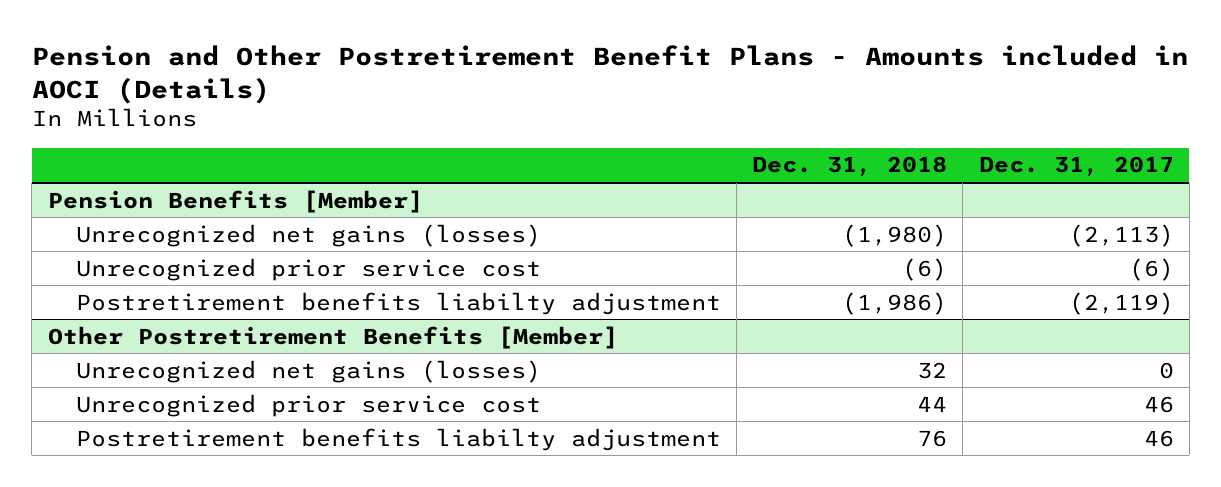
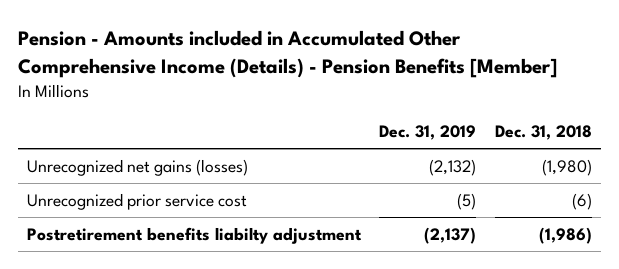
- Pension and Other Postretirement Benefit Plans - Amounts included in AOCI (Details)
+ Pension - Amounts included in Accumulated Other Comprehensive Income (Details) - Pension Benefits [Member]
- | Dec. 31, 2018 | Dec. 31, 2017
+ | Dec. 31, 2019 | Dec. 31, 2018
- Pension Benefits [Member]
- Other Postretirement Benefits [Member]
- Unrecognized net gains (losses) | 32 | 0
- Unrecognized prior service cost | 44 | 46
- Postretirement benefits liabilty adjustment | 76 | 46

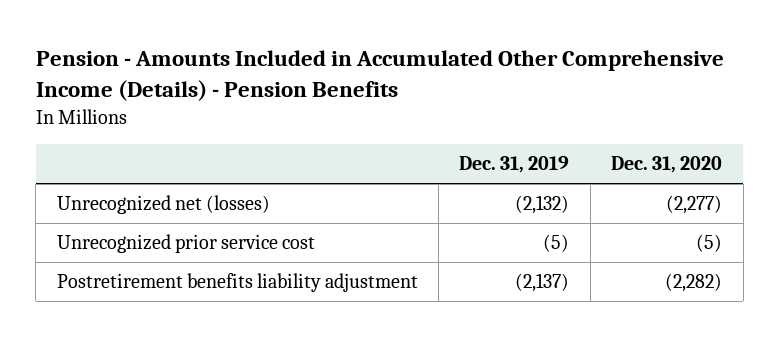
- Pension - Amounts included in Accumulated Other Comprehensive Income (Details) - Pension Benefits [Member]
+ Pension - Amounts Included in Accumulated Other Comprehensive Income (Details) - Pension Benefits
- | Dec. 31, 2019 | Dec. 31, 2018
+ | Dec. 31, 2019 | Dec. 31, 2020
- Unrecognized net gains (losses) | (2,132) | (1,980)
+ Unrecognized net (losses) | (2,132) | (2,277)
- Postretirement benefits liabilty adjustment | (2,137) | (1,986)
+ Postretirement benefits liability adjustment | (2,137) | (2,282)

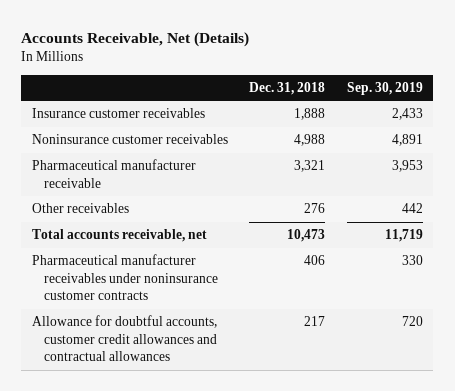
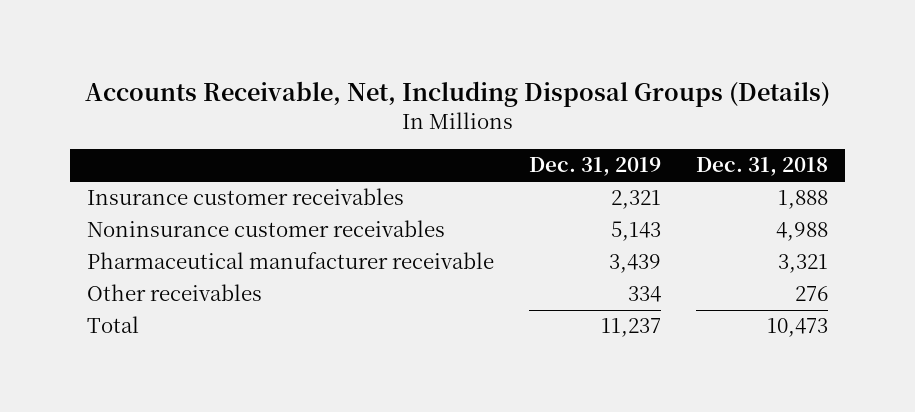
- Accounts Receivable, Net (Details)
+ Accounts Receivable, Net, Including Disposal Groups (Details)
- | Dec. 31, 2018 | Sep. 30, 2019
+ | Dec. 31, 2019 | Dec. 31, 2018
- Total accounts receivable, net | 10,473 | 11,719
- Pharmaceutical manufacturer receivables under noninsurance customer contracts | 406 | 330
- Allowance for doubtful accounts, customer credit allowances and contractual allowances | 217 | 720
+ Total | 11,237 | 10,473

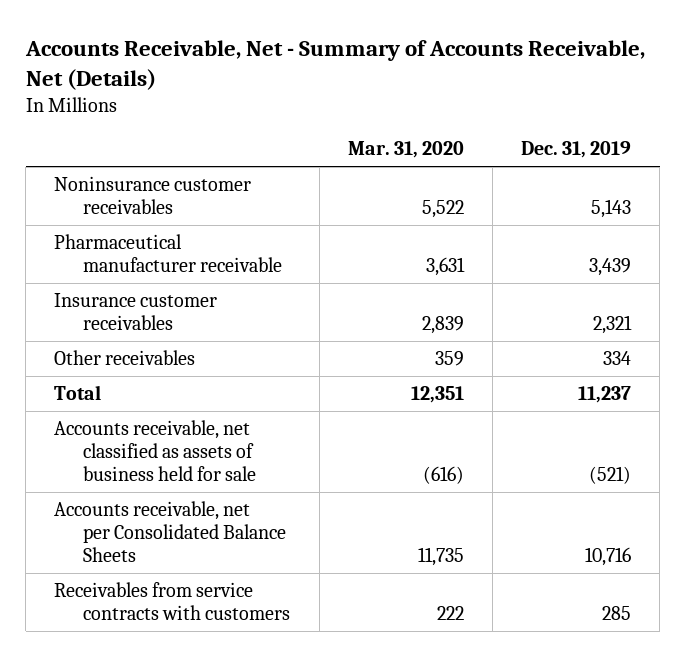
- Accounts Receivable, Net, Including Disposal Groups (Details)
+ Accounts Receivable, Net - Summary of Accounts Receivable, Net (Details)
- | Dec. 31, 2019 | Dec. 31, 2018
+ | Mar. 31, 2020 | Dec. 31, 2019
moved down: Insurance customer receivables | 2,839 | 2,321
+ Accounts receivable, net classified as assets of business held for sale | (616) | (521)
+ Accounts receivable, net per Consolidated Balance Sheets | 11,735 | 10,716
+ Receivables from service contracts with customers | 222 | 285

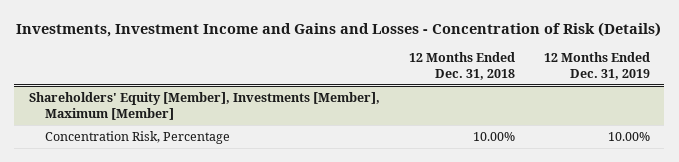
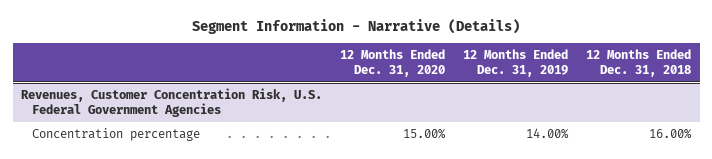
- Investments, Investment Income and Gains and Losses - Concentration of Risk (Details)
+ Segment Information - Narrative (Details)
- | 12 Months Ended Dec. 31, 2018 | 12 Months Ended Dec. 31, 2019
+ | 12 Months Ended Dec. 31, 2020 | 12 Months Ended Dec. 31, 2019 | 12 Months Ended Dec. 31, 2018
- Shareholders' Equity [Member], Investments [Member], Maximum [Member]
- Concentration Risk, Percentage | 10.00% | 10.00%
+ Revenues, Customer Concentration Risk, U.S. Federal Government Agencies
+ Concentration percentage | 15.00% | 14.00% | 16.00%

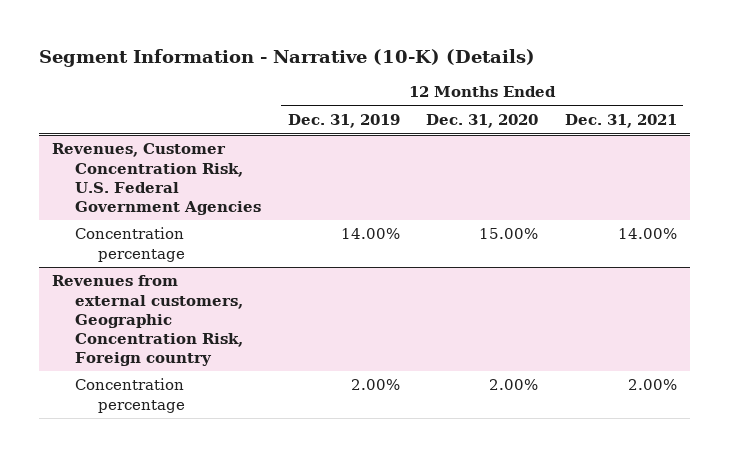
- Segment Information - Narrative (Details)
+ Segment Information - Narrative (10-K) (Details)
- | 12 Months Ended Dec. 31, 2020 | 12 Months Ended Dec. 31, 2019 | 12 Months Ended Dec. 31, 2018
+ | 12 Months Ended Dec. 31, 2019 | 12 Months Ended Dec. 31, 2020 | 12 Months Ended Dec. 31, 2021
+ Revenues from external customers, Geographic Concentration Risk, Foreign country
+ Concentration percentage | 2.00% | 2.00% | 2.00%

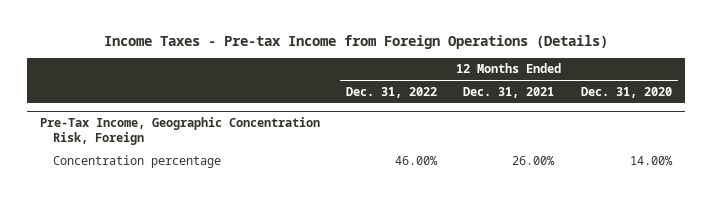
- Segment Information - Narrative (10-K) (Details)
+ Income Taxes - Pre-tax Income from Foreign Operations (Details)
- | 12 Months Ended Dec. 31, 2019 | 12 Months Ended Dec. 31, 2020 | 12 Months Ended Dec. 31, 2021
+ | 12 Months Ended Dec. 31, 2022 | 12 Months Ended Dec. 31, 2021 | 12 Months Ended Dec. 31, 2020
- Revenues, Customer Concentration Risk, U.S. Federal Government Agencies
- Concentration percentage | 14.00% | 15.00% | 14.00%
- Revenues from external customers, Geographic Concentration Risk, Foreign country
- Concentration percentage | 2.00% | 2.00% | 2.00%
+ Pre-Tax Income, Geographic Concentration Risk, Foreign
+ Concentration percentage | 46.00% | 26.00% | 14.00%

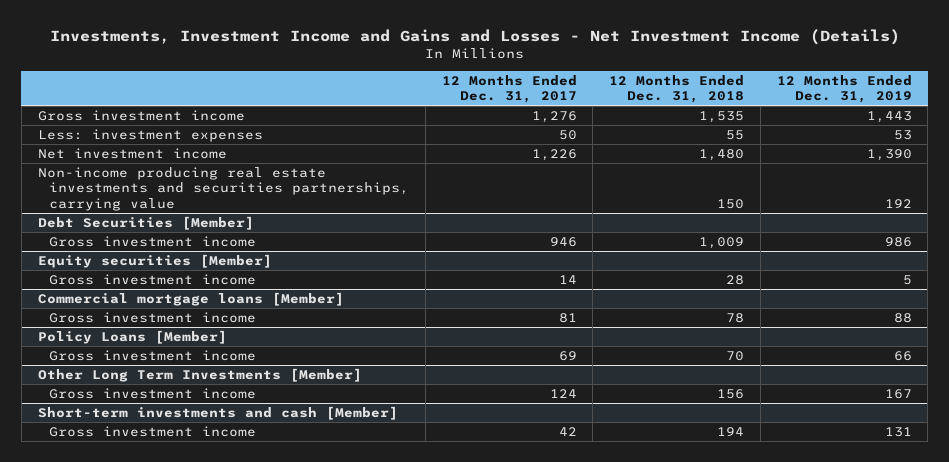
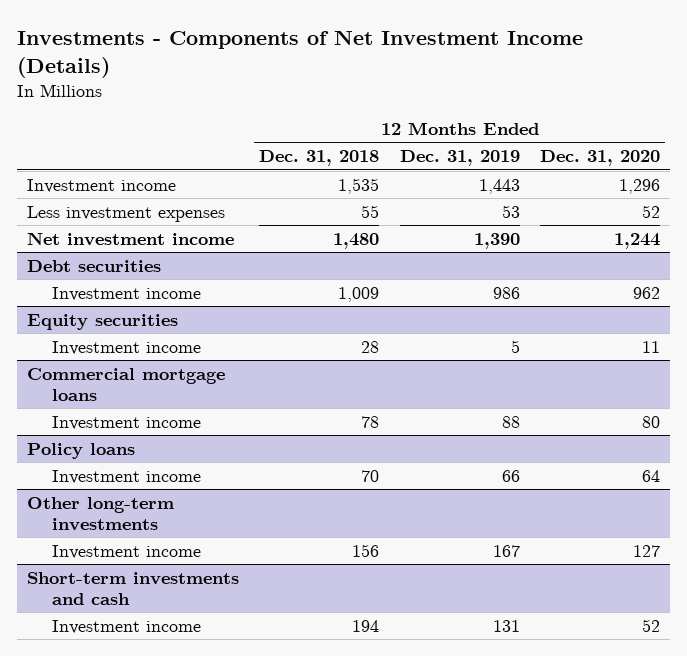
- Investments, Investment Income and Gains and Losses - Net Investment Income (Details)
+ Investments - Components of Net Investment Income (Details)
- | 12 Months Ended Dec. 31, 2017 | 12 Months Ended Dec. 31, 2018 | 12 Months Ended Dec. 31, 2019
+ | 12 Months Ended Dec. 31, 2018 | 12 Months Ended Dec. 31, 2019 | 12 Months Ended Dec. 31, 2020
- Gross investment income | 1,276 | 1,535 | 1,443
- Less: investment expenses | 50 | 55 | 53
+ Investment income | 1,535 | 1,443 | 1,296
+ Less investment expenses | 55 | 53 | 52
- Non-income producing real estate investments and securities partnerships, carrying value | | 150 | 192
- Debt Securities [Member]
- Gross investment income | 946 | 1,009 | 986
- Equity securities [Member]
- Gross investment income | 14 | 28 | 5
- Commercial mortgage loans [Member]
- Gross investment income | 81 | 78 | 88
- Policy Loans [Member]
- Gross investment income | 69 | 70 | 66
- Other Long Term Investments [Member]
- Gross investment income | 124 | 156 | 167
- Short-term investments and cash [Member]
- Gross investment income | 42 | 194 | 131
+ Debt securities
+ Investment income | 1,009 | 986 | 962
+ Equity securities
+ Investment income | 28 | 5 | 11
+ Commercial mortgage loans
+ Investment income | 78 | 88 | 80
+ Policy loans
+ Investment income | 70 | 66 | 64
+ Other long-term investments
+ Investment income | 156 | 167 | 127
+ Short-term investments and cash
+ Investment income | 194 | 131 | 52

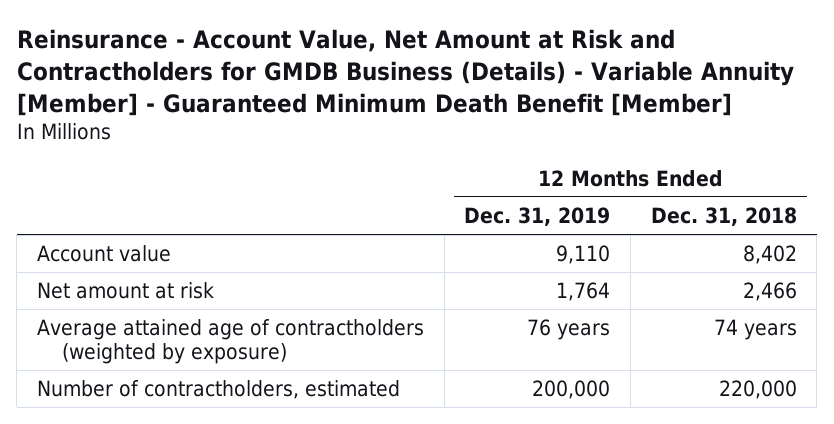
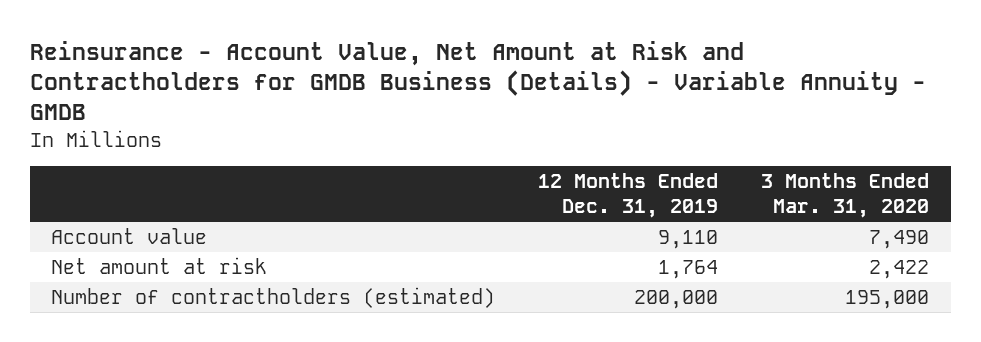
- Reinsurance - Account Value, Net Amount at Risk and Contractholders for GMDB Business (Details) - Variable Annuity [Member] - Guaranteed Minimum Death Benefit [Member]
+ Reinsurance - Account Value, Net Amount at Risk and Contractholders for GMDB Business (Details) - Variable Annuity - GMDB
- | 12 Months Ended Dec. 31, 2019 | 12 Months Ended Dec. 31, 2018
+ | 12 Months Ended Dec. 31, 2019 | 3 Months Ended Mar. 31, 2020
- Average attained age of contractholders (weighted by exposure) | 76 years | 74 years
- Number of contractholders, estimated | 200,000 | 220,000
+ Number of contractholders (estimated) | 200,000 | 195,000

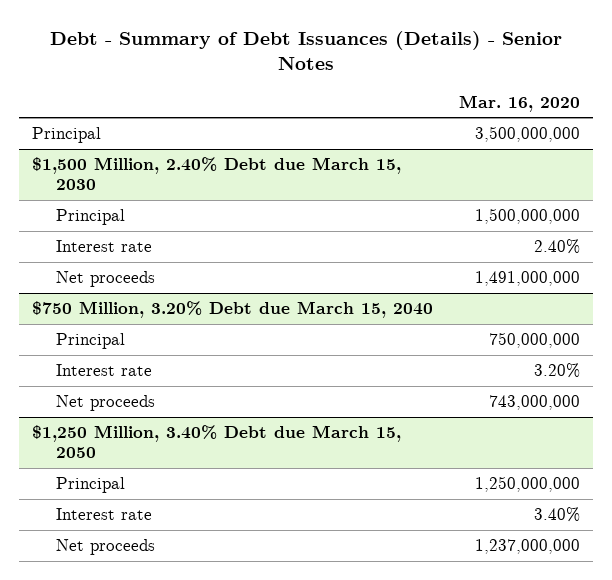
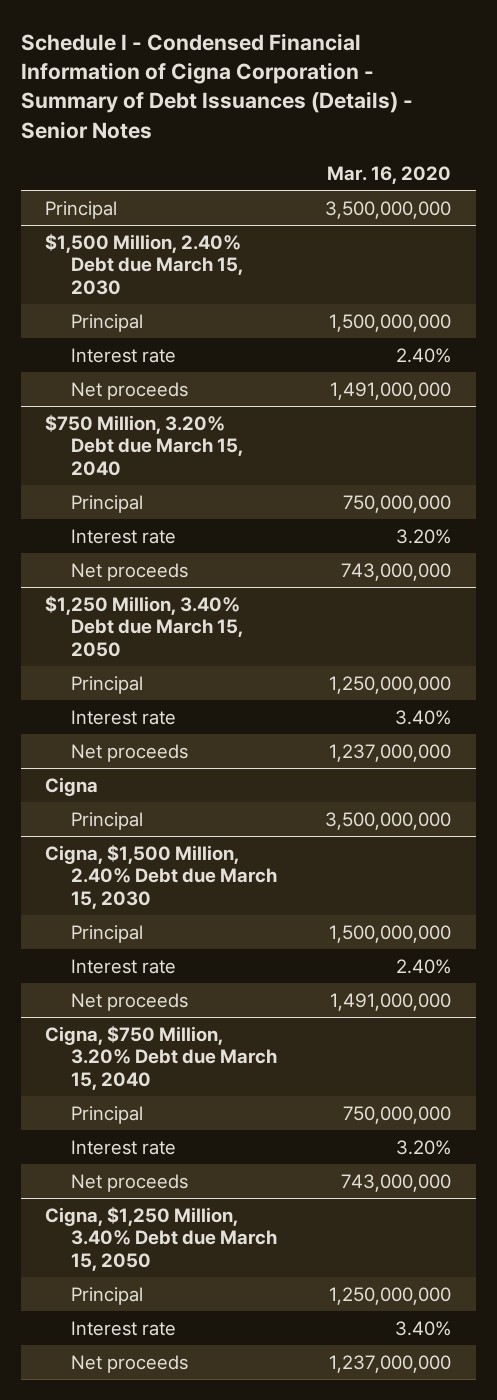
- Debt - Summary of Debt Issuances (Details) - Senior Notes
+ Schedule I - Condensed Financial Information of Cigna Corporation - Summary of Debt Issuances (Details) - Senior Notes
+ Cigna
+ Principal | 3,500,000,000
+ Cigna, $1,500 Million, 2.40% Debt due March 15, 2030
+ Principal | 1,500,000,000
+ Interest rate | 2.40%
+ Net proceeds | 1,491,000,000
+ Cigna, $750 Million, 3.20% Debt due March 15, 2040
+ Principal | 750,000,000
+ Interest rate | 3.20%
+ Net proceeds | 743,000,000
+ Cigna, $1,250 Million, 3.40% Debt due March 15, 2050
+ Principal | 1,250,000,000
+ Interest rate | 3.40%
+ Net proceeds | 1,237,000,000

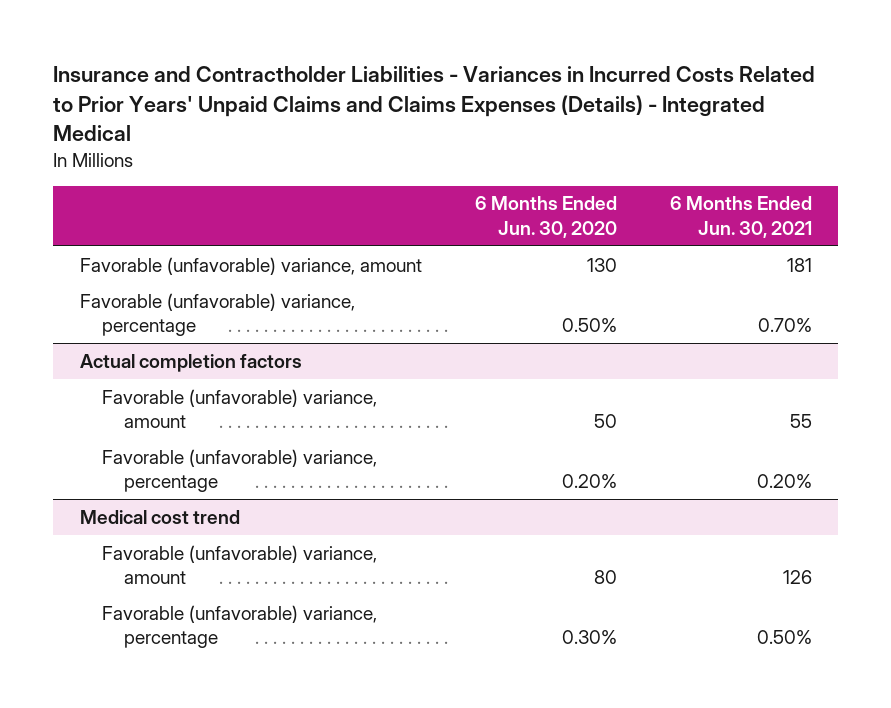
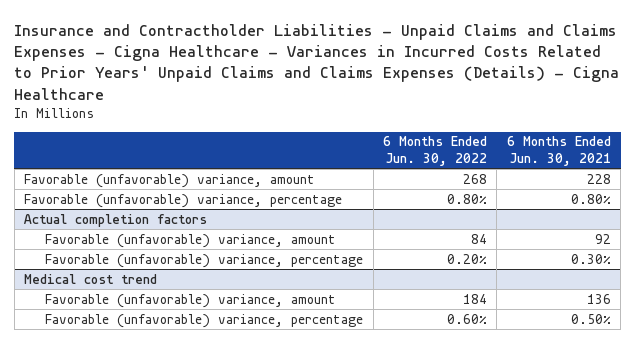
- Insurance and Contractholder Liabilities - Variances in Incurred Costs Related to Prior Years' Unpaid Claims and Claims Expenses (Details) - Integrated Medical
+ Insurance and Contractholder Liabilities - Unpaid Claims and Claims Expenses - Cigna Healthcare - Variances in Incurred Costs Related to Prior Years' Unpaid Claims and Claims Expenses (Details) - Cigna Healthcare
- | 6 Months Ended Jun. 30, 2020 | 6 Months Ended Jun. 30, 2021
+ | 6 Months Ended Jun. 30, 2022 | 6 Months Ended Jun. 30, 2021
- Favorable (unfavorable) variance, amount | 130 | 181
- Favorable (unfavorable) variance, percentage | 0.50% | 0.70%
+ Favorable (unfavorable) variance, amount | 268 | 228
+ Favorable (unfavorable) variance, percentage | 0.80% | 0.80%
@ Actual completion factors
- Favorable (unfavorable) variance, amount | 50 | 55
- Favorable (unfavorable) variance, percentage | 0.20% | 0.20%
+ Favorable (unfavorable) variance, amount | 84 | 92
+ Favorable (unfavorable) variance, percentage | 0.20% | 0.30%
@ Medical cost trend
- Favorable (unfavorable) variance, amount | 80 | 126
+ Favorable (unfavorable) variance, amount | 184 | 136

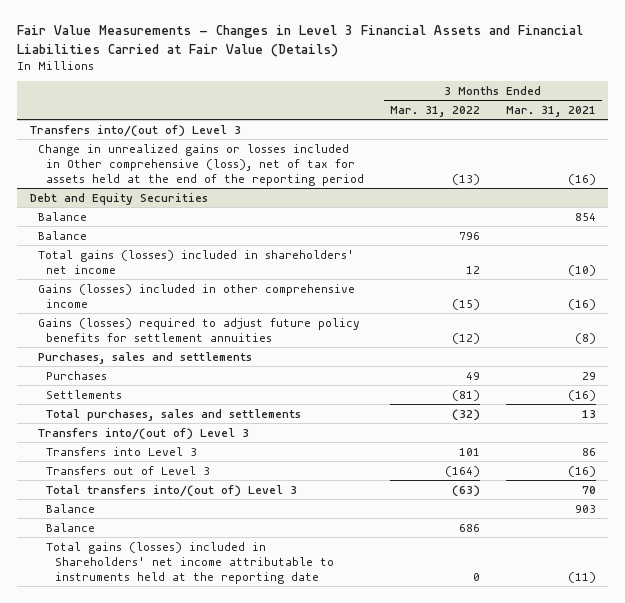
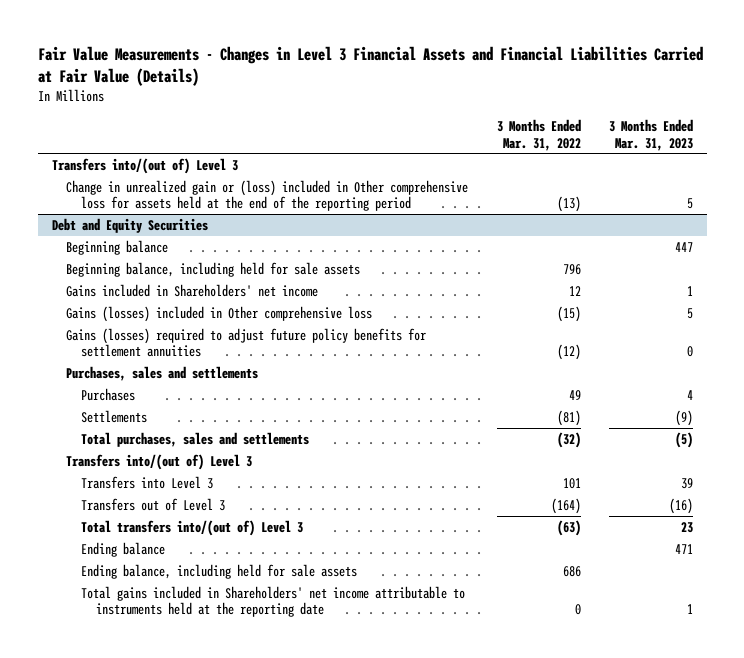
- | 3 Months Ended Mar. 31, 2022 | 3 Months Ended Mar. 31, 2021
+ | 3 Months Ended Mar. 31, 2022 | 3 Months Ended Mar. 31, 2023
- Change in unrealized gains or losses included in Other comprehensive (loss), net of tax for assets held at the end of the reporting period | (13) | (16)
+ Change in unrealized gain or (loss) included in Other comprehensive loss for assets held at the end of the reporting period | (13) | 5
@ Debt and Equity Securities
- Balance | | 854
- Balance | 796 |
- Total gains (losses) included in shareholders' net income | 12 | (10)
- Gains (losses) included in other comprehensive income | (15) | (16)
+ Beginning balance | | 447
+ Beginning balance, including held for sale assets | 796 |
+ Gains included in Shareholders' net income | 12 | 1
+ Gains (losses) included in Other comprehensive loss | (15) | 5
- Balance | | 903
- Balance | 686 |
- Total gains (losses) included in Shareholders' net income attributable to instruments held at the reporting date | 0 | (11)
+ Ending balance | | 471
+ Ending balance, including held for sale assets | 686 |
+ Total gains included in Shareholders' net income attributable to instruments held at the reporting date | 0 | 1

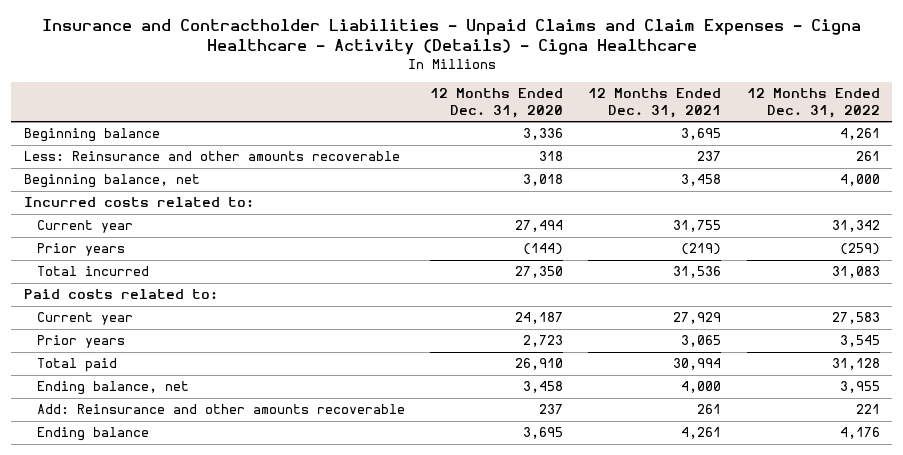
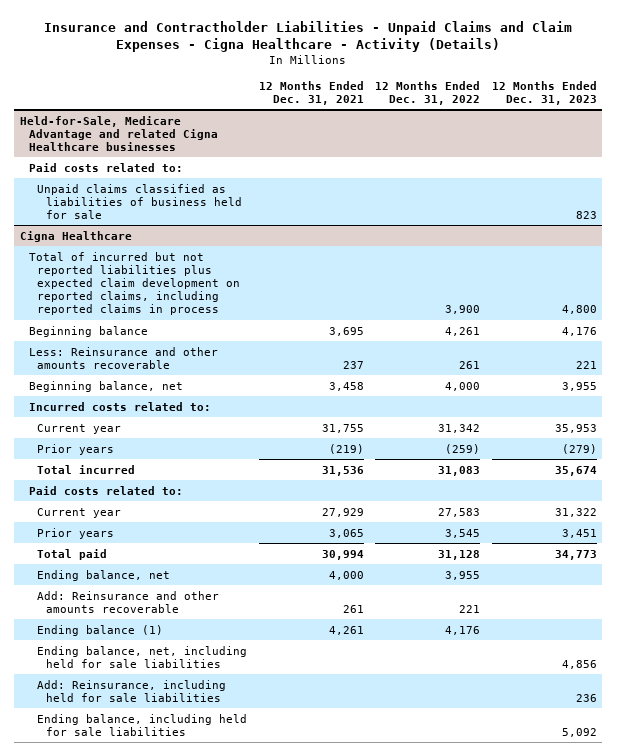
- Insurance and Contractholder Liabilities - Unpaid Claims and Claim Expenses - Cigna Healthcare - Activity (Details) - Cigna Healthcare
+ Insurance and Contractholder Liabilities - Unpaid Claims and Claim Expenses - Cigna Healthcare - Activity (Details)
- | 12 Months Ended Dec. 31, 2020 | 12 Months Ended Dec. 31, 2021 | 12 Months Ended Dec. 31, 2022
+ | 12 Months Ended Dec. 31, 2021 | 12 Months Ended Dec. 31, 2022 | 12 Months Ended Dec. 31, 2023
+ Held-for-Sale, Medicare Advantage and related Cigna Healthcare businesses
+ Paid costs related to:
+ Unpaid claims classified as liabilities of business held for sale | | | 823
+ Cigna Healthcare
+ Total of incurred but not reported liabilities plus expected claim development on reported claims, including reported claims in process | | 3,900 | 4,800
- Ending balance | 3,695 | 4,261 | 4,176
+ Ending balance (1) | 4,261 | 4,176 |
+ Ending balance, net, including held for sale liabilities | | | 4,856
+ Add: Reinsurance, including held for sale liabilities | | | 236
+ Ending balance, including held for sale liabilities | | | 5,092

